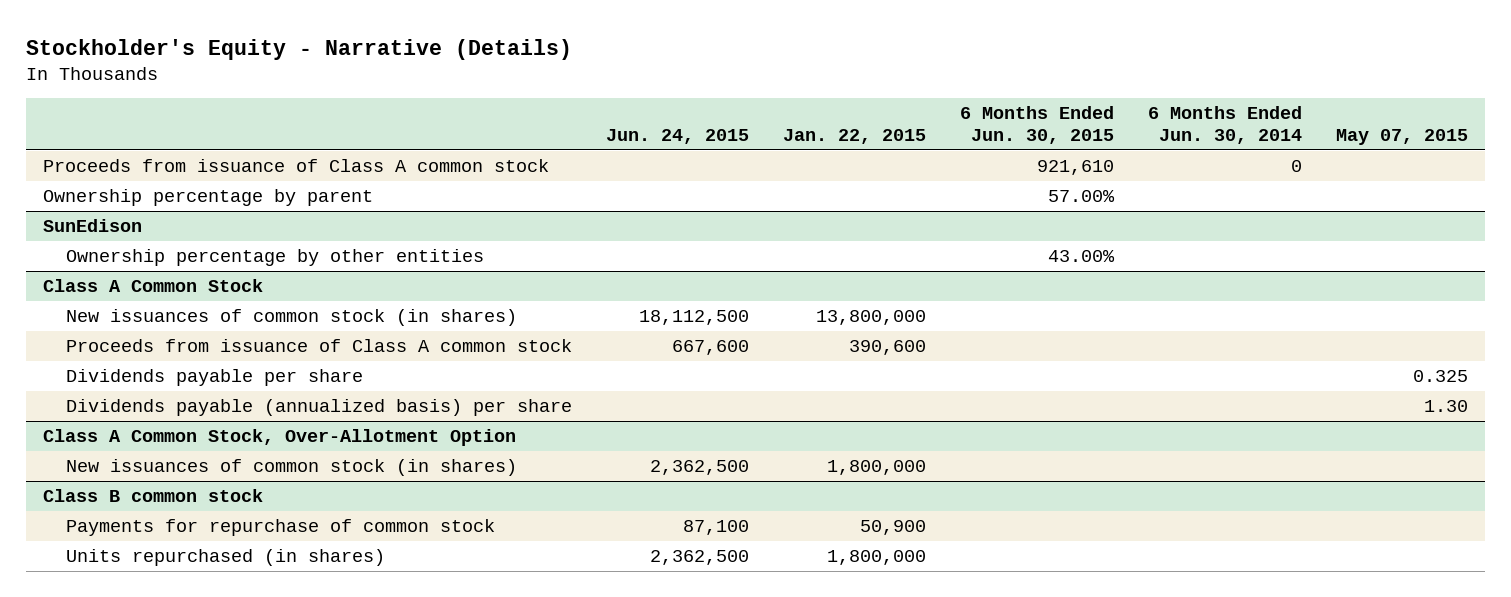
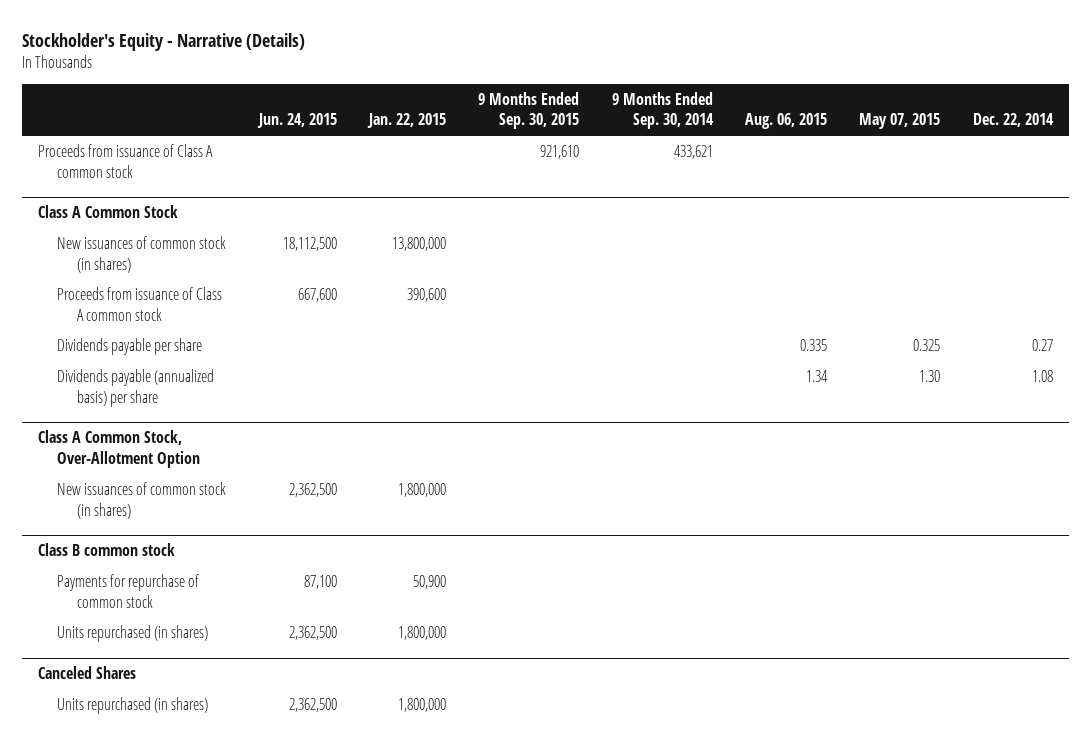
- | Jun. 24, 2015 | Jan. 22, 2015 | 6 Months Ended Jun. 30, 2015 | 6 Months Ended Jun. 30, 2014 | May 07, 2015
+ | Jun. 24, 2015 | Jan. 22, 2015 | 9 Months Ended Sep. 30, 2015 | 9 Months Ended Sep. 30, 2014 | Aug. 06, 2015 | May 07, 2015 | Dec. 22, 2014
- Ownership percentage by parent | | | 57.00% | |
- SunEdison
- Ownership percentage by other entities | | | 43.00% | |
+ Canceled Shares
+ Units repurchased (in shares) | 2,362,500 | 1,800,000 | | | | |

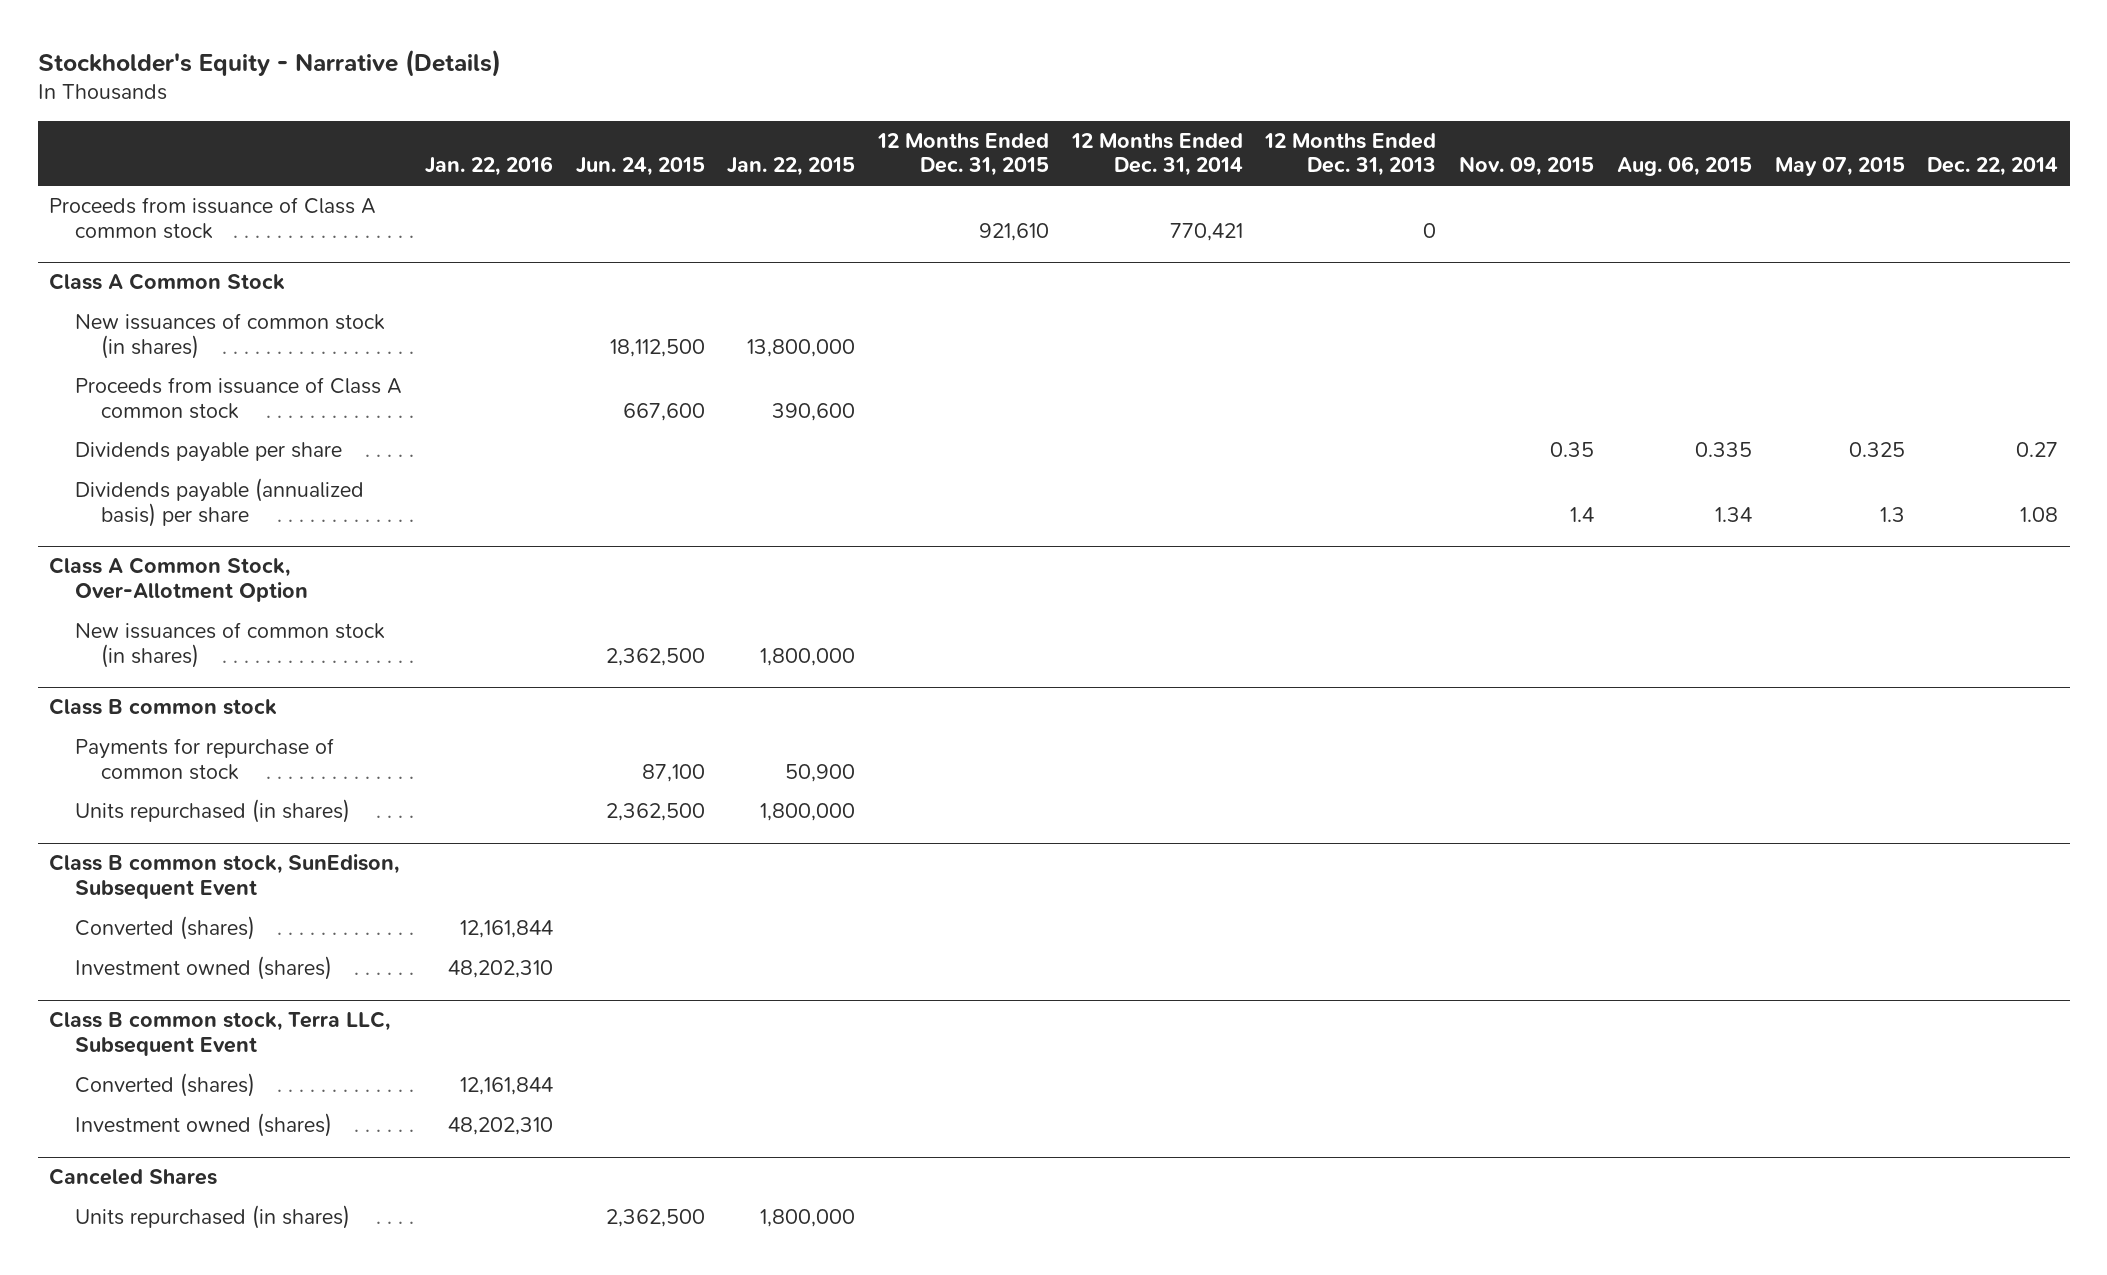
- | Jun. 24, 2015 | Jan. 22, 2015 | 9 Months Ended Sep. 30, 2015 | 9 Months Ended Sep. 30, 2014 | Aug. 06, 2015 | May 07, 2015 | Dec. 22, 2014
+ | Jan. 22, 2016 | Jun. 24, 2015 | Jan. 22, 2015 | 12 Months Ended Dec. 31, 2015 | 12 Months Ended Dec. 31, 2014 | 12 Months Ended Dec. 31, 2013 | Nov. 09, 2015 | Aug. 06, 2015 | May 07, 2015 | Dec. 22, 2014
@ Class A Common Stock
- Dividends payable (annualized basis) per share | | | | | 1.34 | 1.30 | 1.08
+ Dividends payable (annualized basis) per share | | | | | | | 1.4 | 1.34 | 1.3 | 1.08
+ Class B common stock, SunEdison, Subsequent Event
+ Converted (shares) | 12,161,844 | | | | | | | | |
+ Investment owned (shares) | 48,202,310 | | | | | | | | |
+ Class B common stock, Terra LLC, Subsequent Event
+ Converted (shares) | 12,161,844 | | | | | | | | |
+ Investment owned (shares) | 48,202,310 | | | | | | | | |

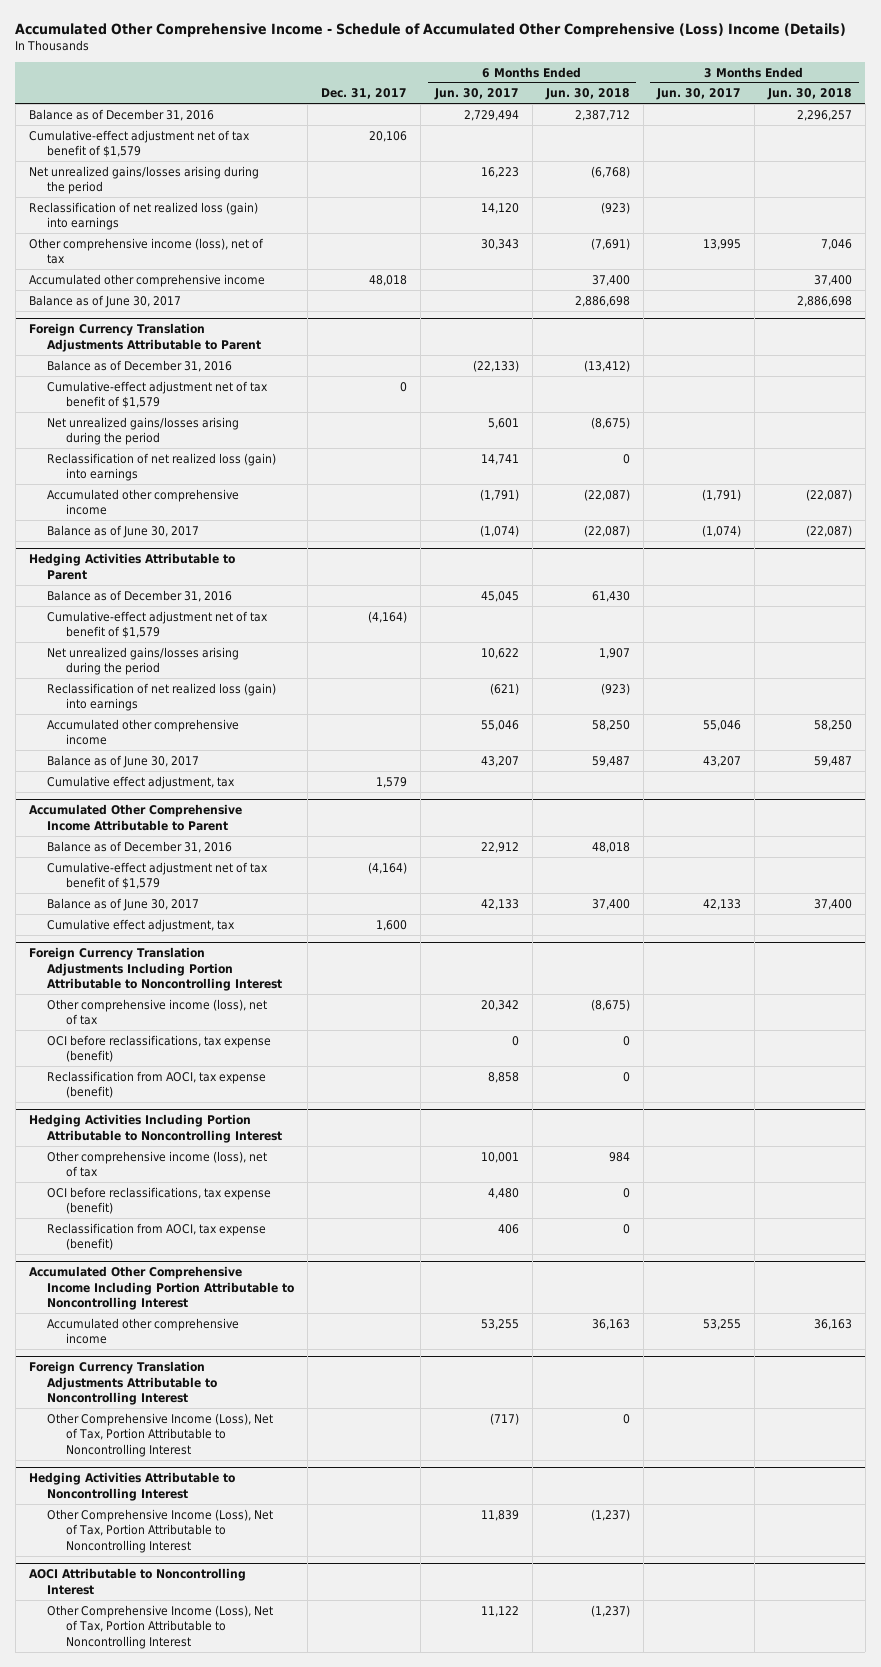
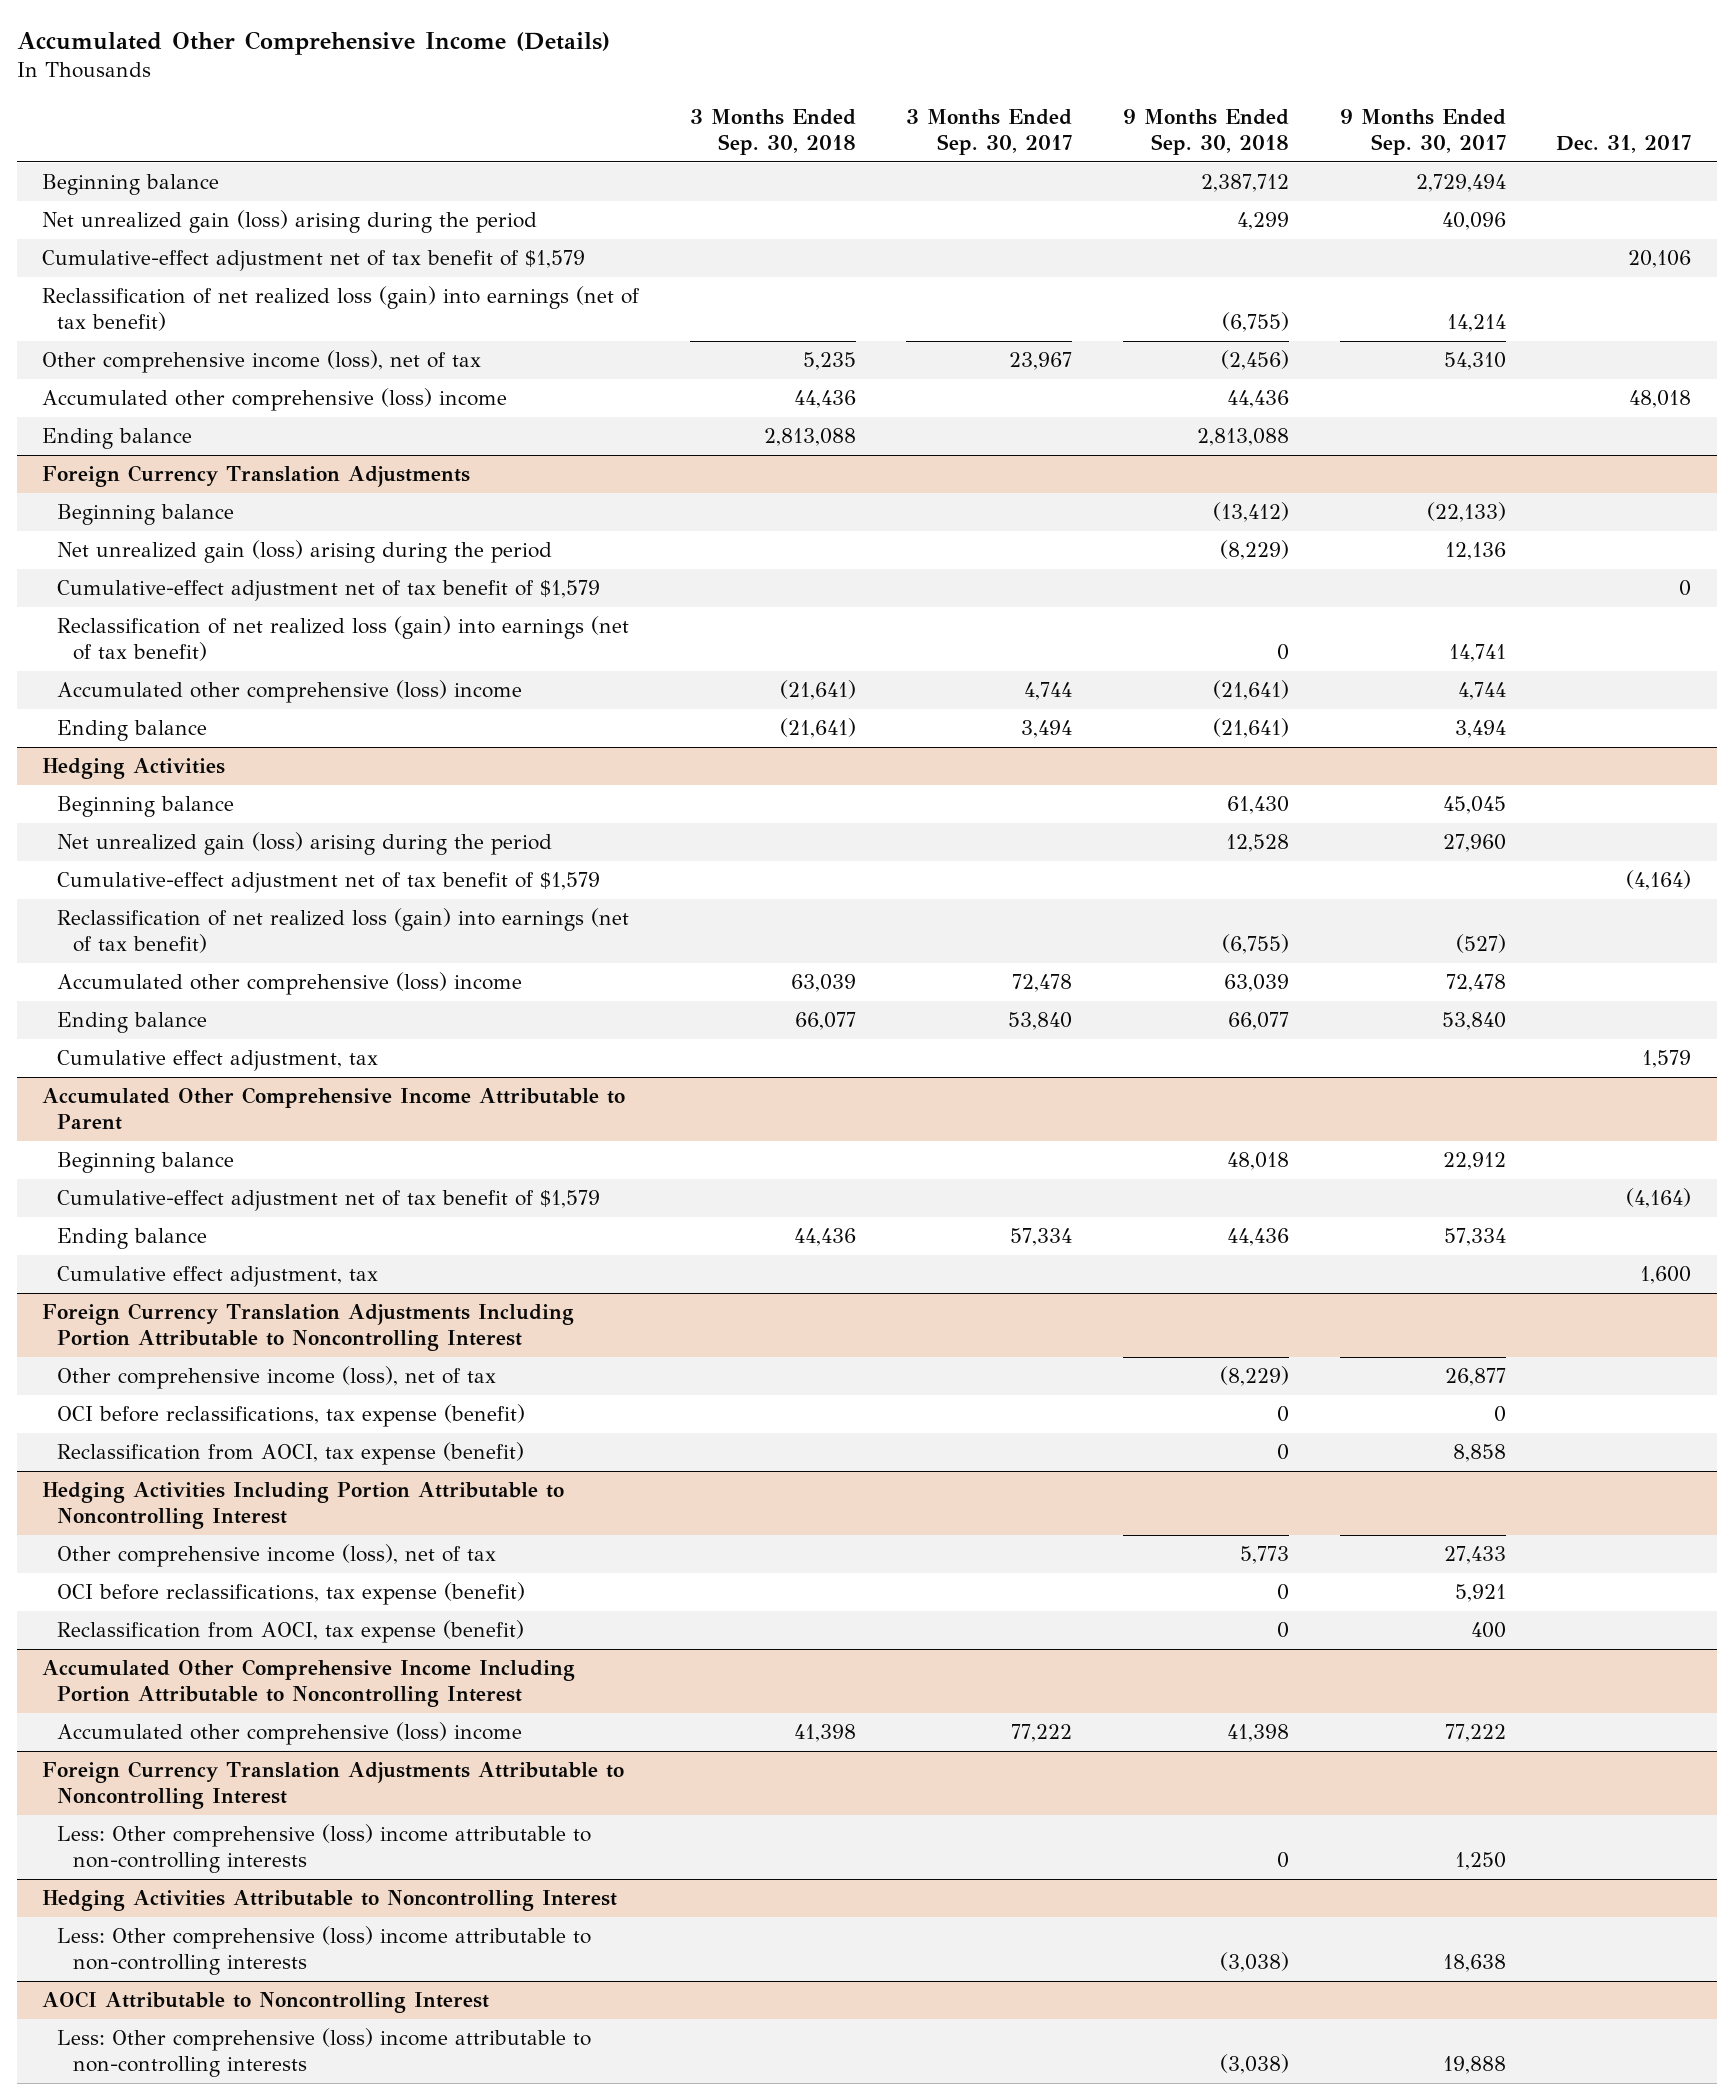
- Accumulated Other Comprehensive Income - Schedule of Accumulated Other Comprehensive (Loss) Income (Details)
+ Accumulated Other Comprehensive Income (Details)
- | Dec. 31, 2017 | 6 Months Ended Jun. 30, 2017 | 6 Months Ended Jun. 30, 2018 | 3 Months Ended Jun. 30, 2017 | 3 Months Ended Jun. 30, 2018
+ | 3 Months Ended Sep. 30, 2018 | 3 Months Ended Sep. 30, 2017 | 9 Months Ended Sep. 30, 2018 | 9 Months Ended Sep. 30, 2017 | Dec. 31, 2017
- Balance as of December 31, 2016 | | 2,729,494 | 2,387,712 | | 2,296,257
+ Beginning balance | | | 2,387,712 | 2,729,494 |
+ Net unrealized gain (loss) arising during the period | | | 4,299 | 40,096 |
- Net unrealized gains/losses arising during the period | | 16,223 | (6,768) | |
- Reclassification of net realized loss (gain) into earnings | | 14,120 | (923) | |
+ Reclassification of net realized loss (gain) into earnings (net of tax benefit) | | | (6,755) | 14,214 |
- Accumulated other comprehensive income | 48,018 | | 37,400 | | 37,400
- Balance as of June 30, 2017 | | | 2,886,698 | | 2,886,698
- Foreign Currency Translation Adjustments Attributable to Parent
- Balance as of December 31, 2016 | | (22,133) | (13,412) | |
+ Accumulated other comprehensive (loss) income | 44,436 | | 44,436 | | 48,018
+ Ending balance | 2,813,088 | | 2,813,088 | |
+ Foreign Currency Translation Adjustments
+ Beginning balance | | | (13,412) | (22,133) |
+ Net unrealized gain (loss) arising during the period | | | (8,229) | 12,136 |
- Net unrealized gains/losses arising during the period | | 5,601 | (8,675) | |
- Reclassification of net realized loss (gain) into earnings | | 14,741 | 0 | |
- Accumulated other comprehensive income | | (1,791) | (22,087) | (1,791) | (22,087)
- Balance as of June 30, 2017 | | (1,074) | (22,087) | (1,074) | (22,087)
- Hedging Activities Attributable to Parent
- Balance as of December 31, 2016 | | 45,045 | 61,430 | |
+ Reclassification of net realized loss (gain) into earnings (net of tax benefit) | | | 0 | 14,741 |
+ Accumulated other comprehensive (loss) income | (21,641) | 4,744 | (21,641) | 4,744 |
+ Ending balance | (21,641) | 3,494 | (21,641) | 3,494 |
+ Hedging Activities
+ Beginning balance | | | 61,430 | 45,045 |
+ Net unrealized gain (loss) arising during the period | | | 12,528 | 27,960 |
- Net unrealized gains/losses arising during the period | | 10,622 | 1,907 | |
- Reclassification of net realized loss (gain) into earnings | | (621) | (923) | |
- Accumulated other comprehensive income | | 55,046 | 58,250 | 55,046 | 58,250
- Balance as of June 30, 2017 | | 43,207 | 59,487 | 43,207 | 59,487
+ Reclassification of net realized loss (gain) into earnings (net of tax benefit) | | | (6,755) | (527) |
+ Accumulated other comprehensive (loss) income | 63,039 | 72,478 | 63,039 | 72,478 |
+ Ending balance | 66,077 | 53,840 | 66,077 | 53,840 |
@ Accumulated Other Comprehensive Income Attributable to Parent
- Balance as of December 31, 2016 | | 22,912 | 48,018 | |
+ Beginning balance | | | 48,018 | 22,912 |
- Balance as of June 30, 2017 | | 42,133 | 37,400 | 42,133 | 37,400
+ Ending balance | 44,436 | 57,334 | 44,436 | 57,334 |
@ Accumulated Other Comprehensive Income Including Portion Attributable to Noncontrolling Interest
- Accumulated other comprehensive income | | 53,255 | 36,163 | 53,255 | 36,163
+ Accumulated other comprehensive (loss) income | 41,398 | 77,222 | 41,398 | 77,222 |
@ Foreign Currency Translation Adjustments Attributable to Noncontrolling Interest
- Other Comprehensive Income (Loss), Net of Tax, Portion Attributable to Noncontrolling Interest | | (717) | 0 | |
+ Less: Other comprehensive (loss) income attributable to non-controlling interests | | | 0 | 1,250 |
@ Hedging Activities Attributable to Noncontrolling Interest
- Other Comprehensive Income (Loss), Net of Tax, Portion Attributable to Noncontrolling Interest | | 11,839 | (1,237) | |
+ Less: Other comprehensive (loss) income attributable to non-controlling interests | | | (3,038) | 18,638 |
@ AOCI Attributable to Noncontrolling Interest
- Other Comprehensive Income (Loss), Net of Tax, Portion Attributable to Noncontrolling Interest | | 11,122 | (1,237) | |
+ Less: Other comprehensive (loss) income attributable to non-controlling interests | | | (3,038) | 19,888 |

